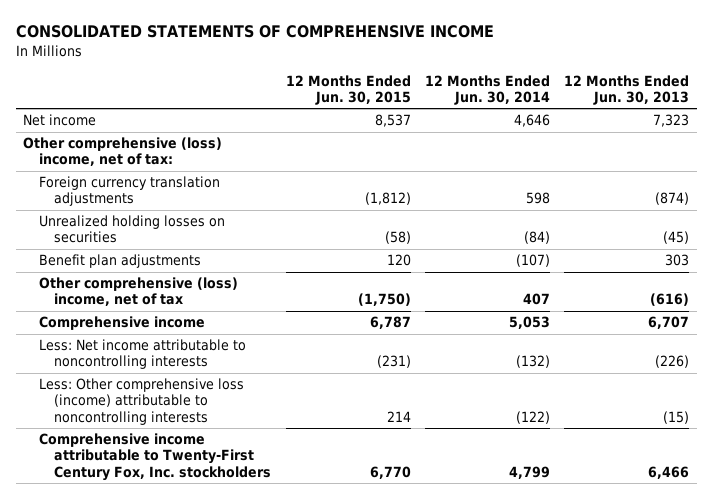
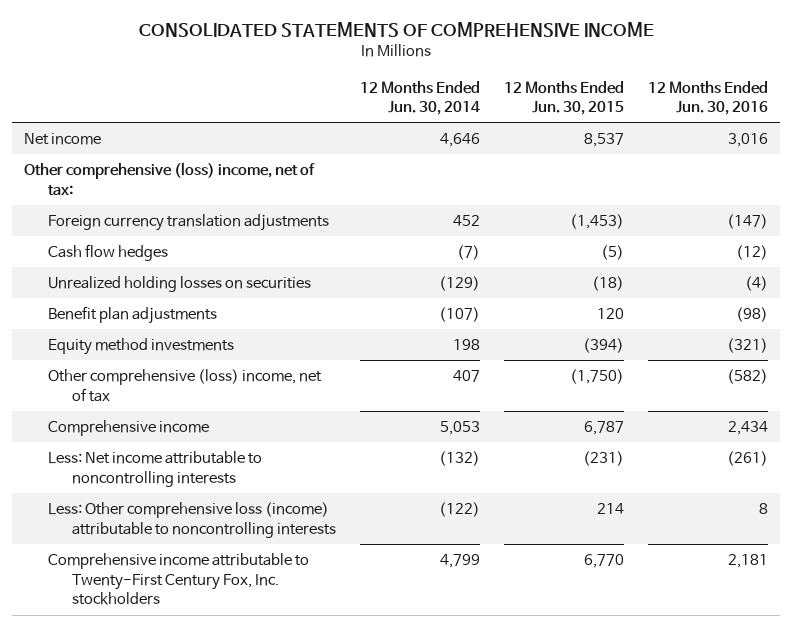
- | 12 Months Ended Jun. 30, 2015 | 12 Months Ended Jun. 30, 2014 | 12 Months Ended Jun. 30, 2013
+ | 12 Months Ended Jun. 30, 2014 | 12 Months Ended Jun. 30, 2015 | 12 Months Ended Jun. 30, 2016
- Foreign currency translation adjustments | (1,812) | 598 | (874)
- Unrealized holding losses on securities | (58) | (84) | (45)
+ Foreign currency translation adjustments | 452 | (1,453) | (147)
+ Cash flow hedges | (7) | (5) | (12)
+ Unrealized holding losses on securities | (129) | (18) | (4)
+ Equity method investments | 198 | (394) | (321)

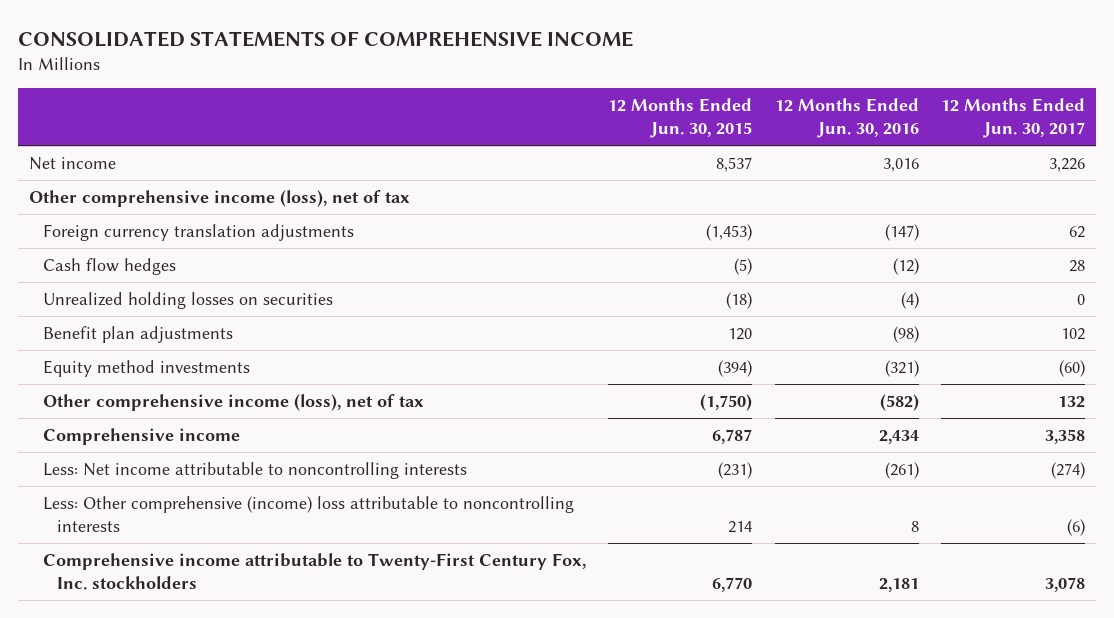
- | 12 Months Ended Jun. 30, 2014 | 12 Months Ended Jun. 30, 2015 | 12 Months Ended Jun. 30, 2016
+ | 12 Months Ended Jun. 30, 2015 | 12 Months Ended Jun. 30, 2016 | 12 Months Ended Jun. 30, 2017
- Other comprehensive (loss) income, net of tax:
+ Other comprehensive income (loss), net of tax
- Other comprehensive (loss) income, net of tax | 407 | (1,750) | (582)
+ Other comprehensive income (loss), net of tax | (1,750) | (582) | 132
- Less: Other comprehensive loss (income) attributable to noncontrolling interests | (122) | 214 | 8
+ Less: Other comprehensive (income) loss attributable to noncontrolling interests | 214 | 8 | (6)

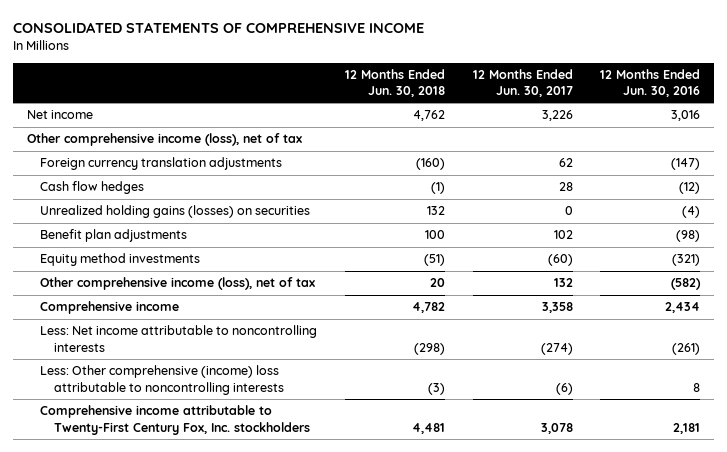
- | 12 Months Ended Jun. 30, 2015 | 12 Months Ended Jun. 30, 2016 | 12 Months Ended Jun. 30, 2017
+ | 12 Months Ended Jun. 30, 2018 | 12 Months Ended Jun. 30, 2017 | 12 Months Ended Jun. 30, 2016
- Unrealized holding losses on securities | (18) | (4) | 0
+ Unrealized holding gains (losses) on securities | 132 | 0 | (4)

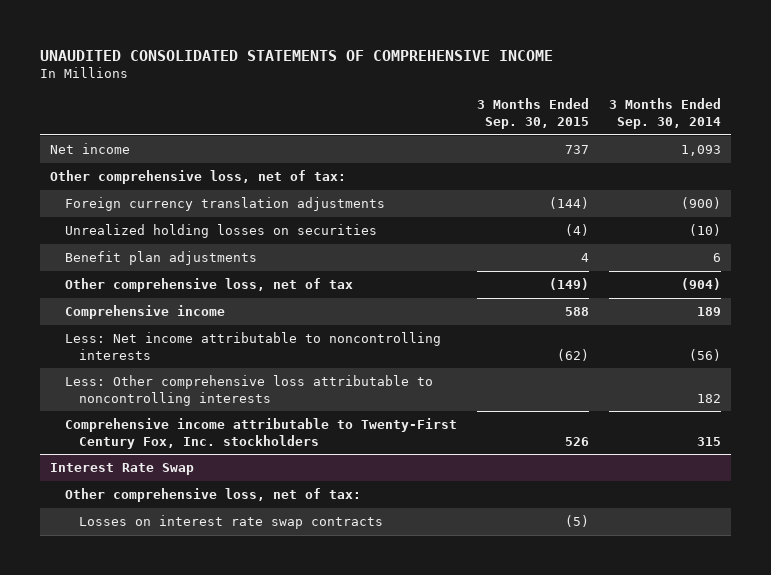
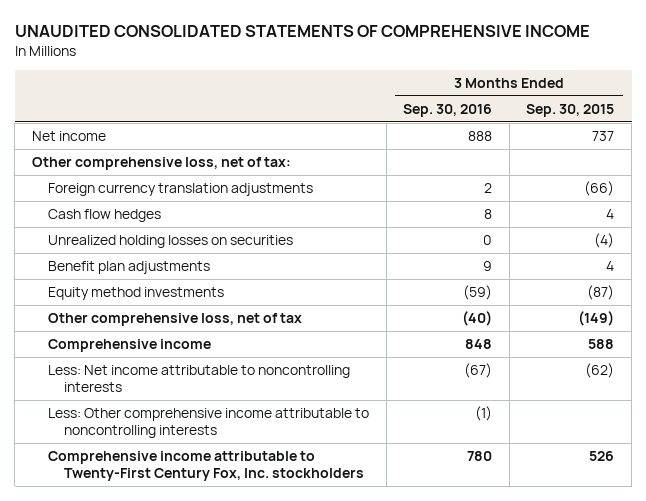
- | 3 Months Ended Sep. 30, 2015 | 3 Months Ended Sep. 30, 2014
+ | 3 Months Ended Sep. 30, 2016 | 3 Months Ended Sep. 30, 2015
- Foreign currency translation adjustments | (144) | (900)
+ Foreign currency translation adjustments | 2 | (66)
+ Cash flow hedges | 8 | 4
+ Equity method investments | (59) | (87)
- Less: Other comprehensive loss attributable to noncontrolling interests | | 182
+ Less: Other comprehensive income attributable to noncontrolling interests | (1) |
- Interest Rate Swap
- Other comprehensive loss, net of tax:
- Losses on interest rate swap contracts | (5) |

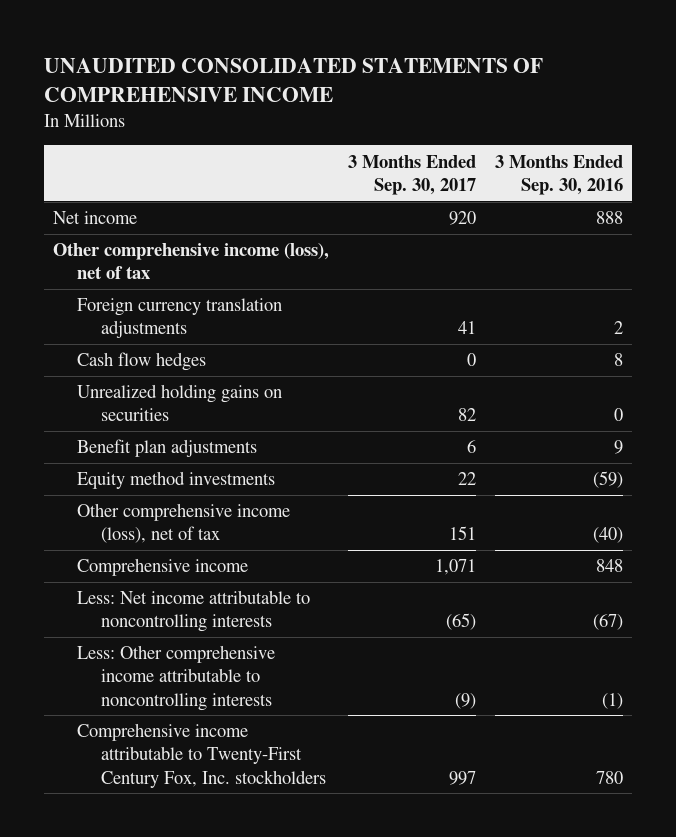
- | 3 Months Ended Sep. 30, 2016 | 3 Months Ended Sep. 30, 2015
+ | 3 Months Ended Sep. 30, 2017 | 3 Months Ended Sep. 30, 2016
- Other comprehensive loss, net of tax:
+ Other comprehensive income (loss), net of tax
- Unrealized holding losses on securities | 0 | (4)
+ Unrealized holding gains on securities | 82 | 0
- Other comprehensive loss, net of tax | (40) | (149)
+ Other comprehensive income (loss), net of tax | 151 | (40)

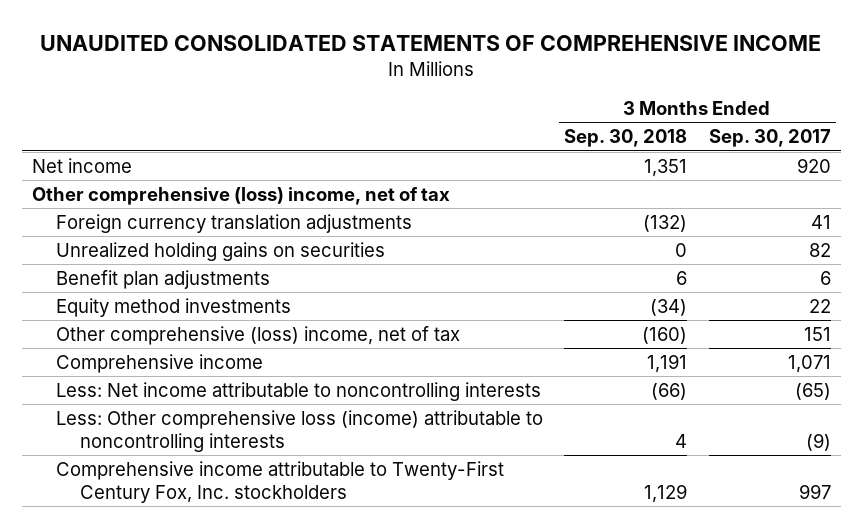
- | 3 Months Ended Sep. 30, 2017 | 3 Months Ended Sep. 30, 2016
+ | 3 Months Ended Sep. 30, 2018 | 3 Months Ended Sep. 30, 2017
- Other comprehensive income (loss), net of tax
+ Other comprehensive (loss) income, net of tax
- Cash flow hedges | 0 | 8
- Other comprehensive income (loss), net of tax | 151 | (40)
+ Other comprehensive (loss) income, net of tax | (160) | 151
- Less: Other comprehensive income attributable to noncontrolling interests | (9) | (1)
+ Less: Other comprehensive loss (income) attributable to noncontrolling interests | 4 | (9)

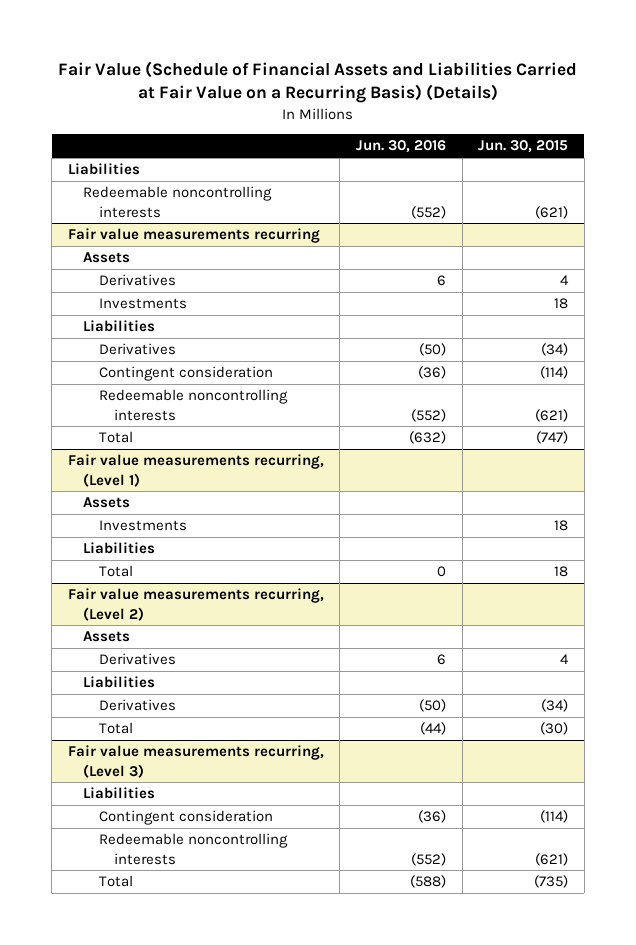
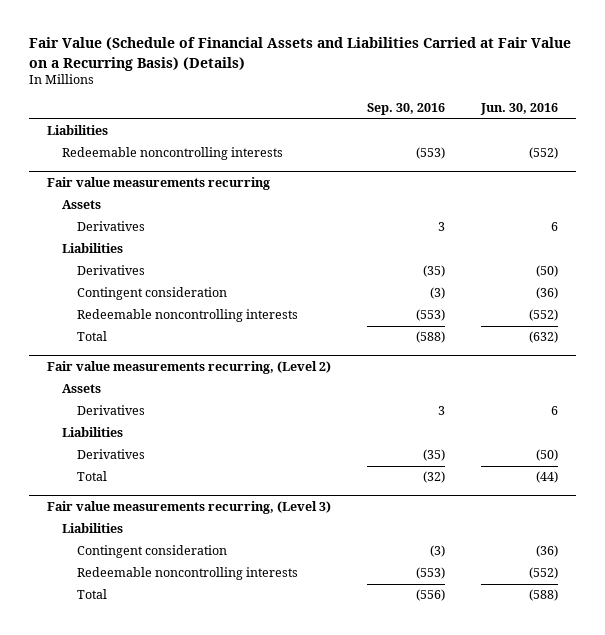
- | Jun. 30, 2016 | Jun. 30, 2015
+ | Sep. 30, 2016 | Jun. 30, 2016
@ Fair value measurements recurring
- Investments | | 18
- Fair value measurements recurring, (Level 1)
- Assets
- Investments | | 18
- Liabilities
- Total | 0 | 18

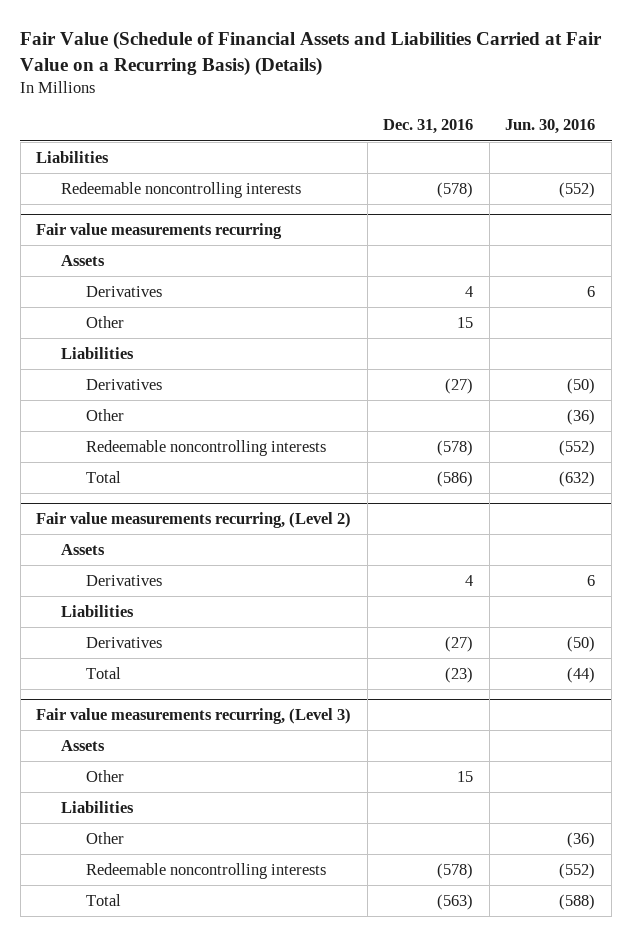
- | Sep. 30, 2016 | Jun. 30, 2016
+ | Dec. 31, 2016 | Jun. 30, 2016
@ Fair value measurements recurring
+ Other | 15 |
- Contingent consideration | (3) | (36)
+ Other | | (36)
@ Fair value measurements recurring, (Level 3)
+ Assets
+ Other | 15 |
- Contingent consideration | (3) | (36)
+ Other | | (36)

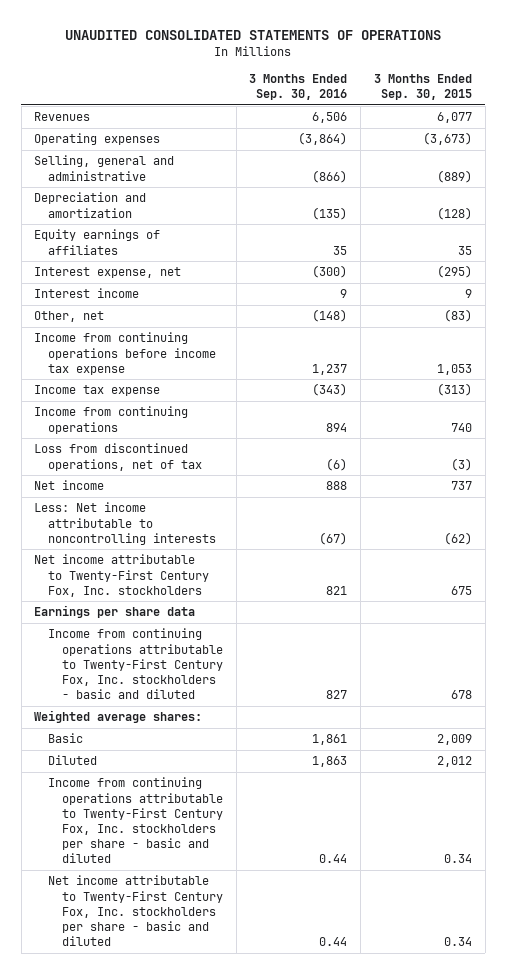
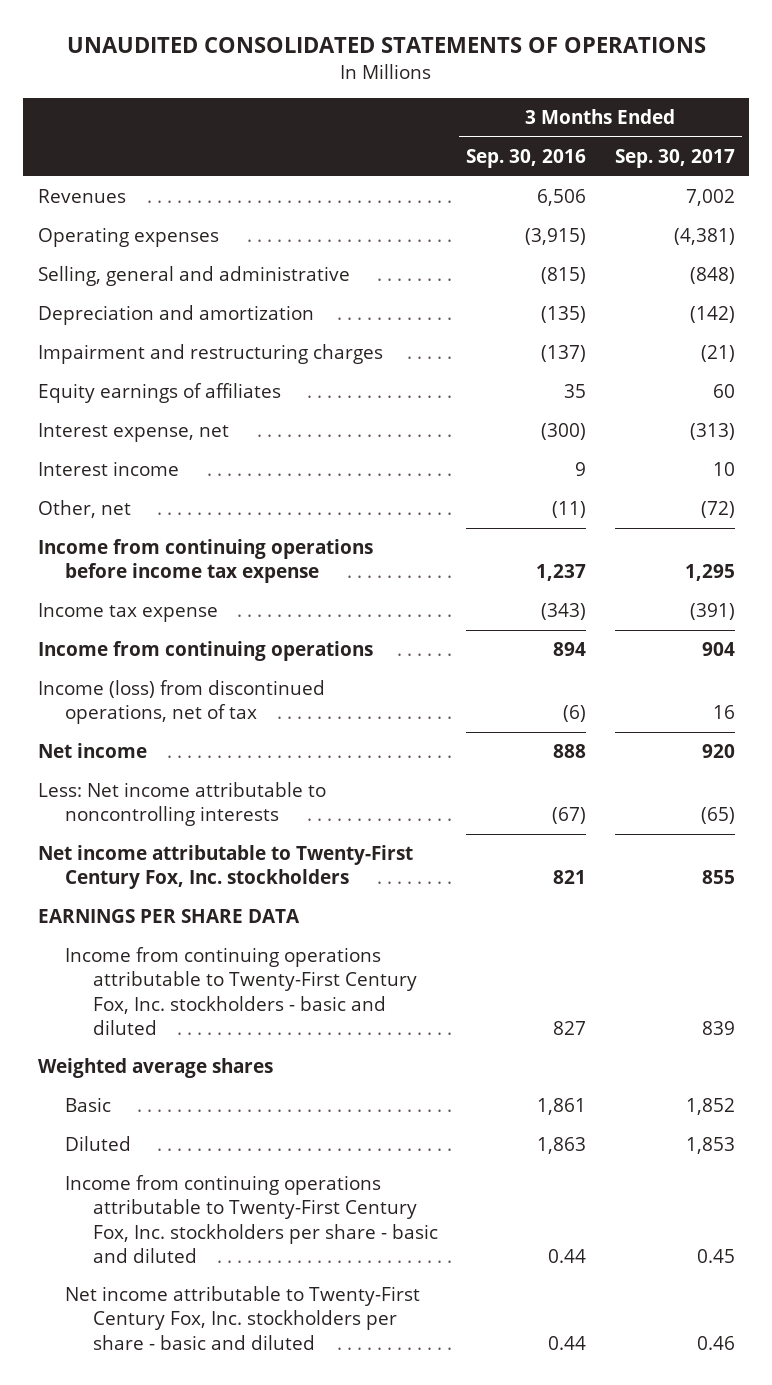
- | 3 Months Ended Sep. 30, 2016 | 3 Months Ended Sep. 30, 2015
+ | 3 Months Ended Sep. 30, 2016 | 3 Months Ended Sep. 30, 2017
- Operating expenses | (3,864) | (3,673)
- Selling, general and administrative | (866) | (889)
+ Operating expenses | (3,915) | (4,381)
+ Selling, general and administrative | (815) | (848)
+ Impairment and restructuring charges | (137) | (21)
- Other, net | (148) | (83)
+ Other, net | (11) | (72)
- Loss from discontinued operations, net of tax | (6) | (3)
+ Income (loss) from discontinued operations, net of tax | (6) | 16
- Earnings per share data
+ EARNINGS PER SHARE DATA
- Weighted average shares:
+ Weighted average shares

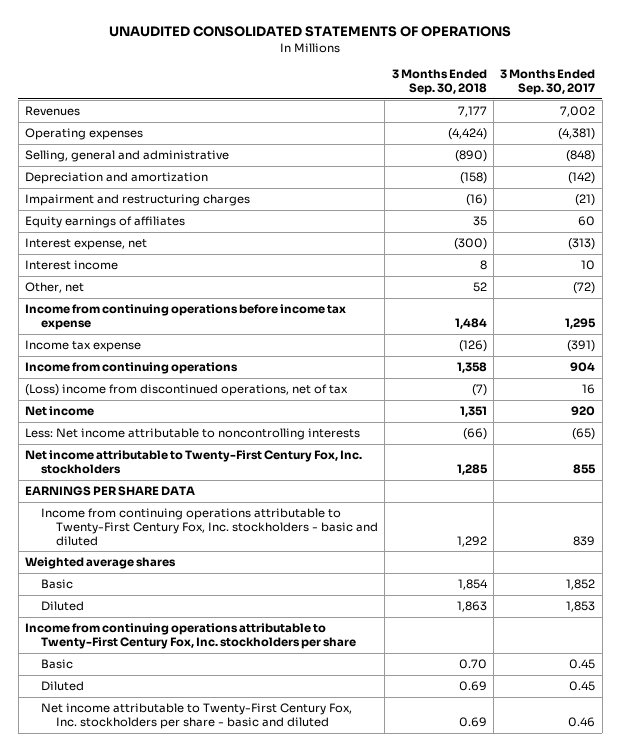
- | 3 Months Ended Sep. 30, 2016 | 3 Months Ended Sep. 30, 2017
+ | 3 Months Ended Sep. 30, 2018 | 3 Months Ended Sep. 30, 2017
- Income (loss) from discontinued operations, net of tax | (6) | 16
+ (Loss) income from discontinued operations, net of tax | (7) | 16
- Income from continuing operations attributable to Twenty-First Century Fox, Inc. stockholders per share - basic and diluted | 0.44 | 0.45
+ Income from continuing operations attributable to Twenty-First Century Fox, Inc. stockholders per share
+ Basic | 0.70 | 0.45
+ Diluted | 0.69 | 0.45

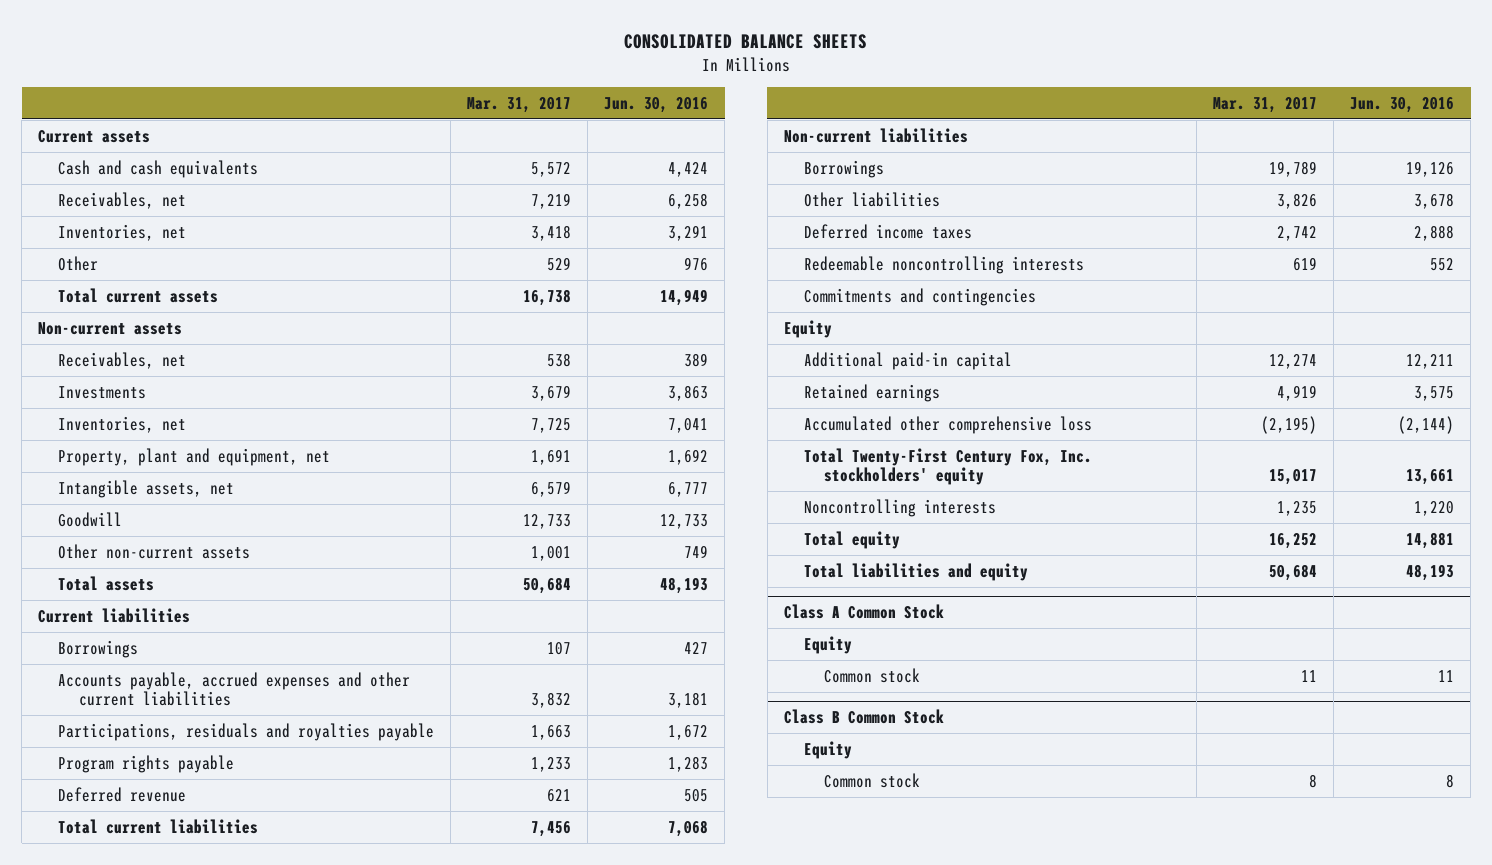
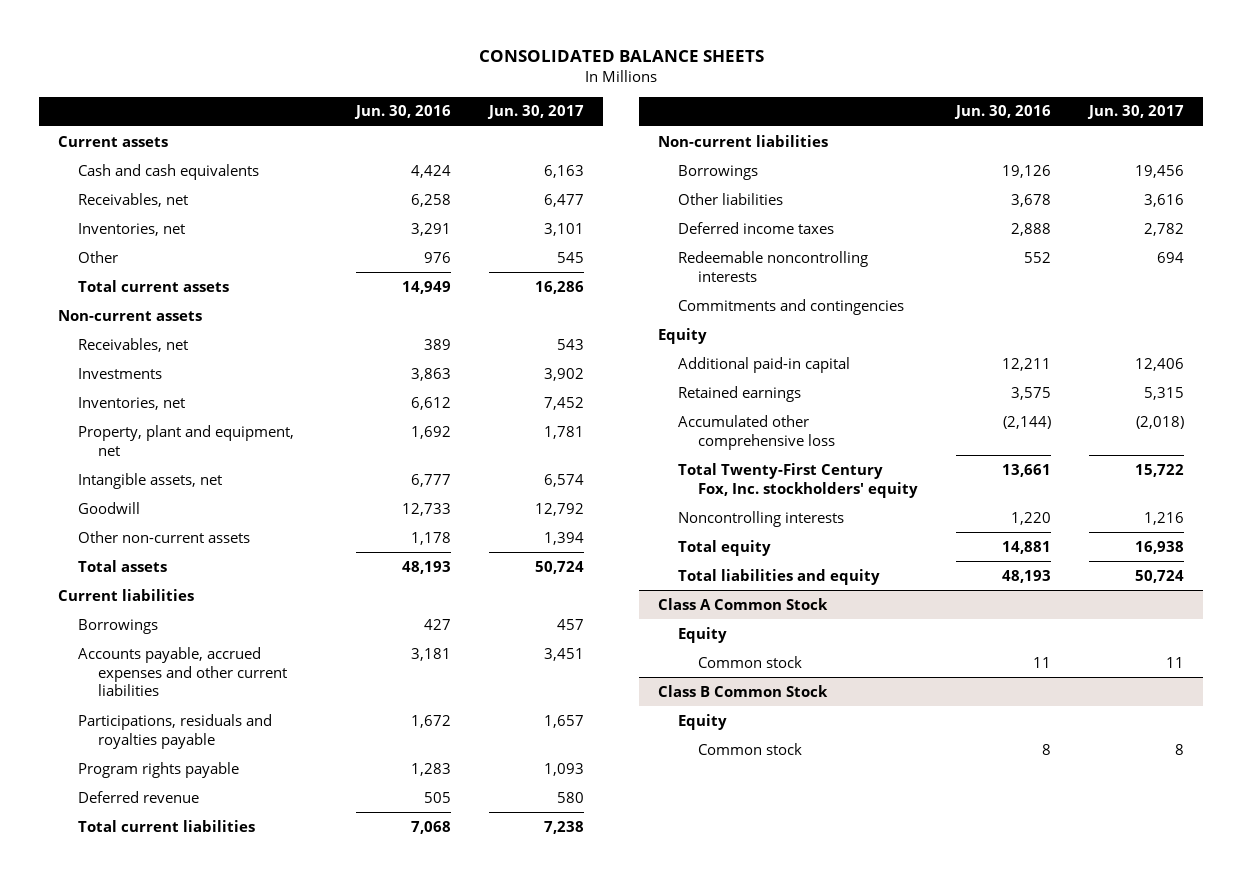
- | Mar. 31, 2017 | Jun. 30, 2016
+ | Jun. 30, 2016 | Jun. 30, 2017
- Inventories, net | 7,725 | 7,041
+ Inventories, net | 6,612 | 7,452
- Other non-current assets | 1,001 | 749
+ Other non-current assets | 1,178 | 1,394

